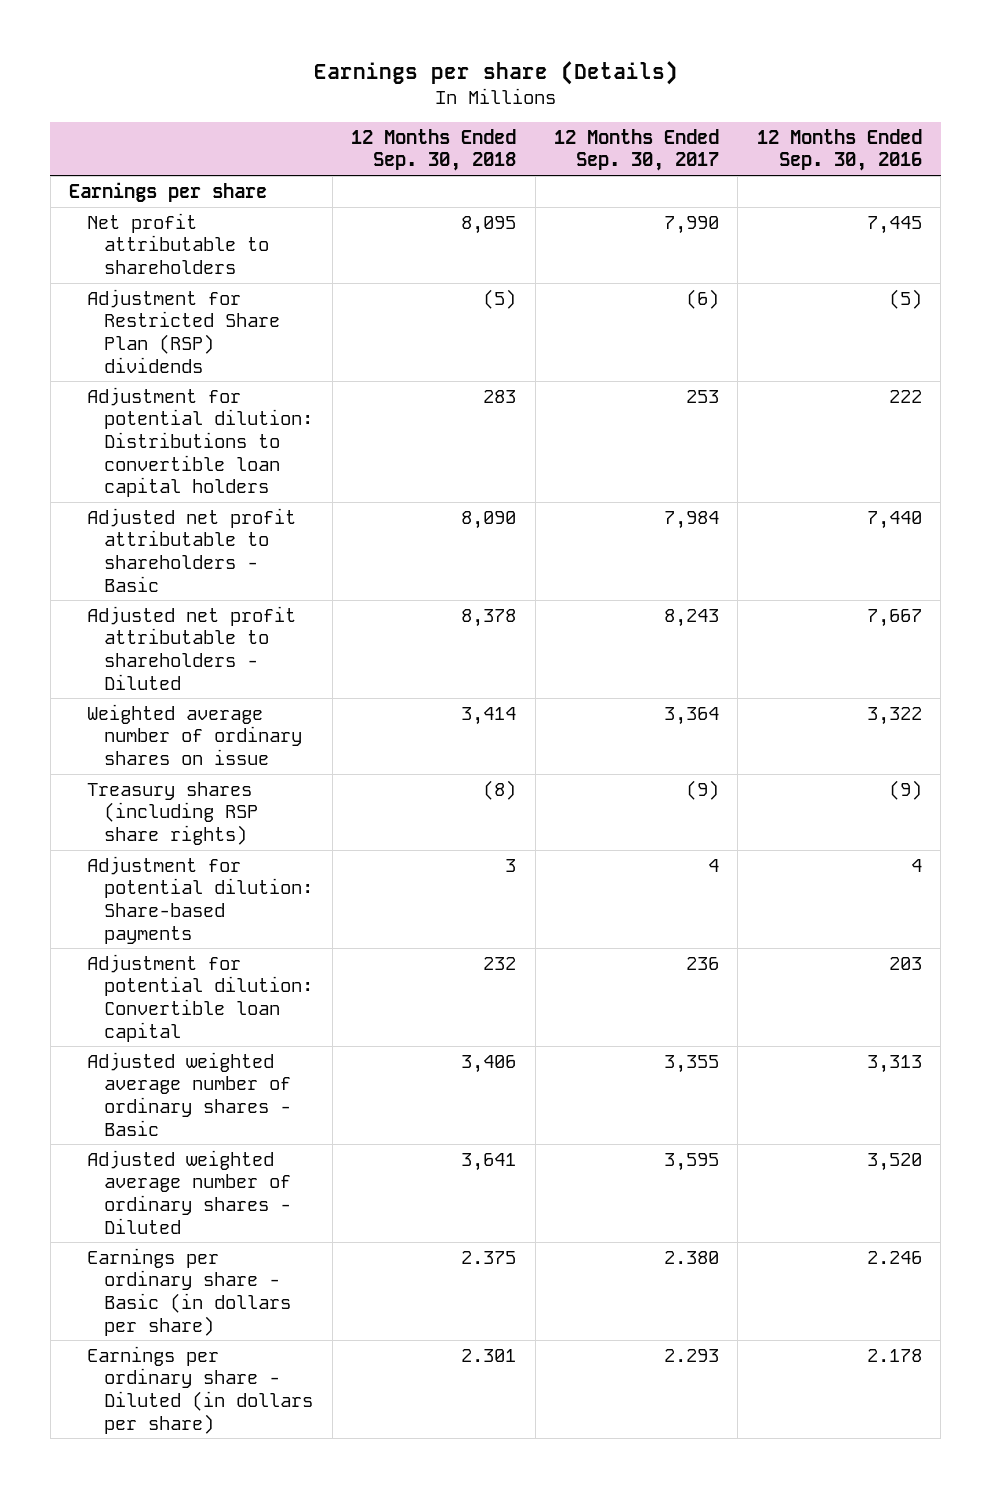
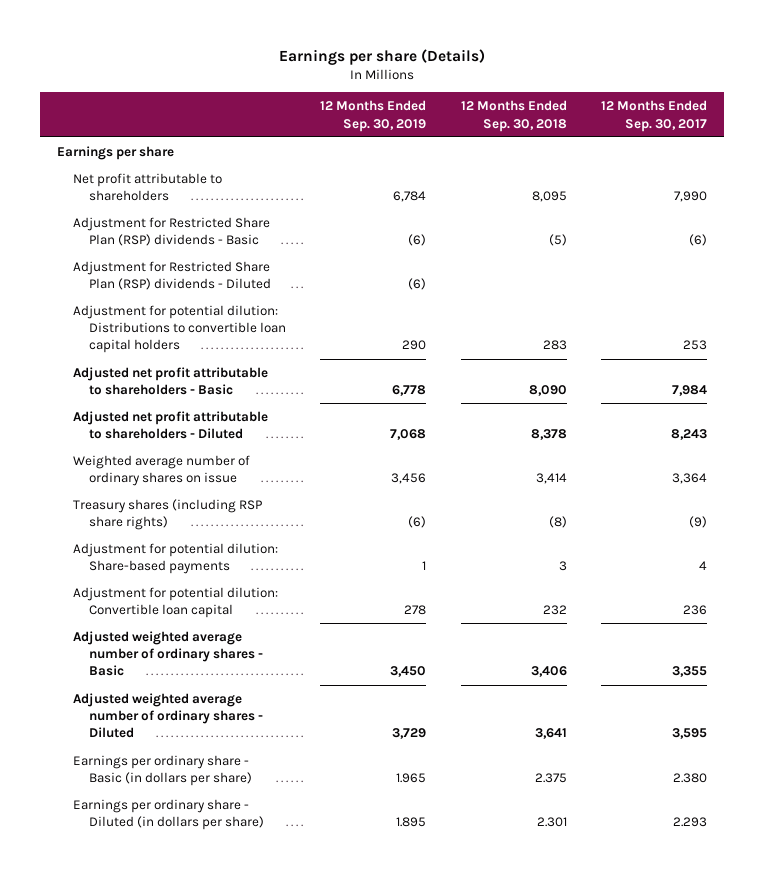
- | 12 Months Ended Sep. 30, 2018 | 12 Months Ended Sep. 30, 2017 | 12 Months Ended Sep. 30, 2016
+ | 12 Months Ended Sep. 30, 2019 | 12 Months Ended Sep. 30, 2018 | 12 Months Ended Sep. 30, 2017
- Adjustment for Restricted Share Plan (RSP) dividends | (5) | (6) | (5)
+ Adjustment for Restricted Share Plan (RSP) dividends - Basic | (6) | (5) | (6)
+ Adjustment for Restricted Share Plan (RSP) dividends - Diluted | (6) | |

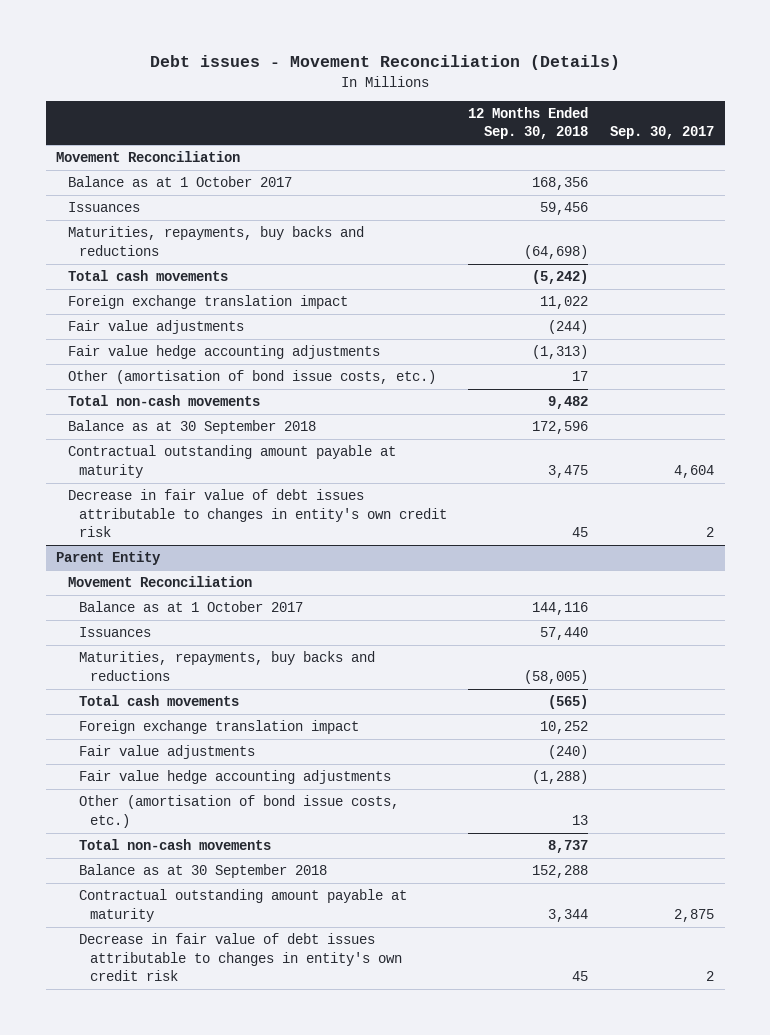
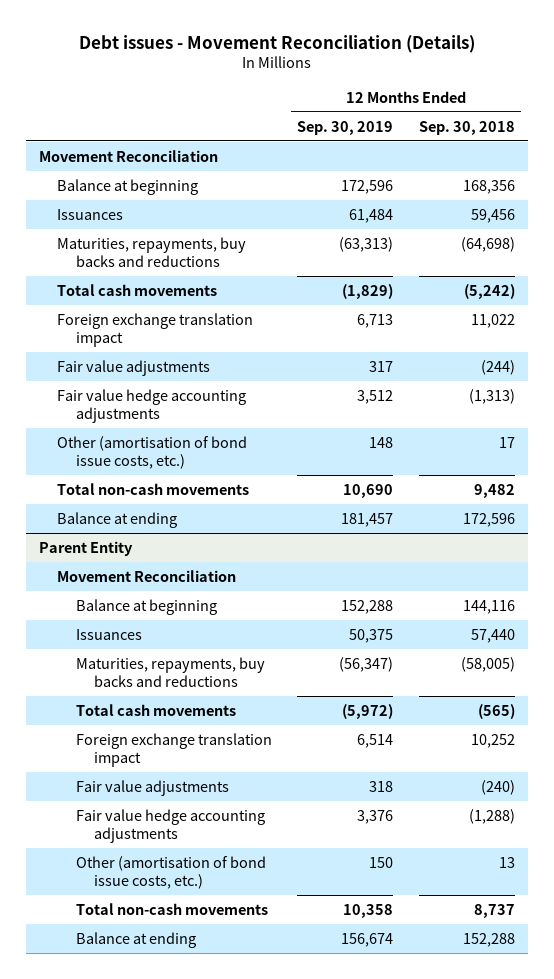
- | 12 Months Ended Sep. 30, 2018 | Sep. 30, 2017
+ | 12 Months Ended Sep. 30, 2019 | 12 Months Ended Sep. 30, 2018
- Balance as at 1 October 2017 | 168,356 |
+ Balance at beginning | 172,596 | 168,356
- Balance as at 30 September 2018 | 172,596 |
- Contractual outstanding amount payable at maturity | 3,475 | 4,604
- Decrease in fair value of debt issues attributable to changes in entity's own credit risk | 45 | 2
+ Balance at ending | 181,457 | 172,596
@ Parent Entity
- Balance as at 1 October 2017 | 144,116 |
+ Balance at beginning | 152,288 | 144,116
- Balance as at 30 September 2018 | 152,288 |
- Contractual outstanding amount payable at maturity | 3,344 | 2,875
- Decrease in fair value of debt issues attributable to changes in entity's own credit risk | 45 | 2
+ Balance at ending | 156,674 | 152,288

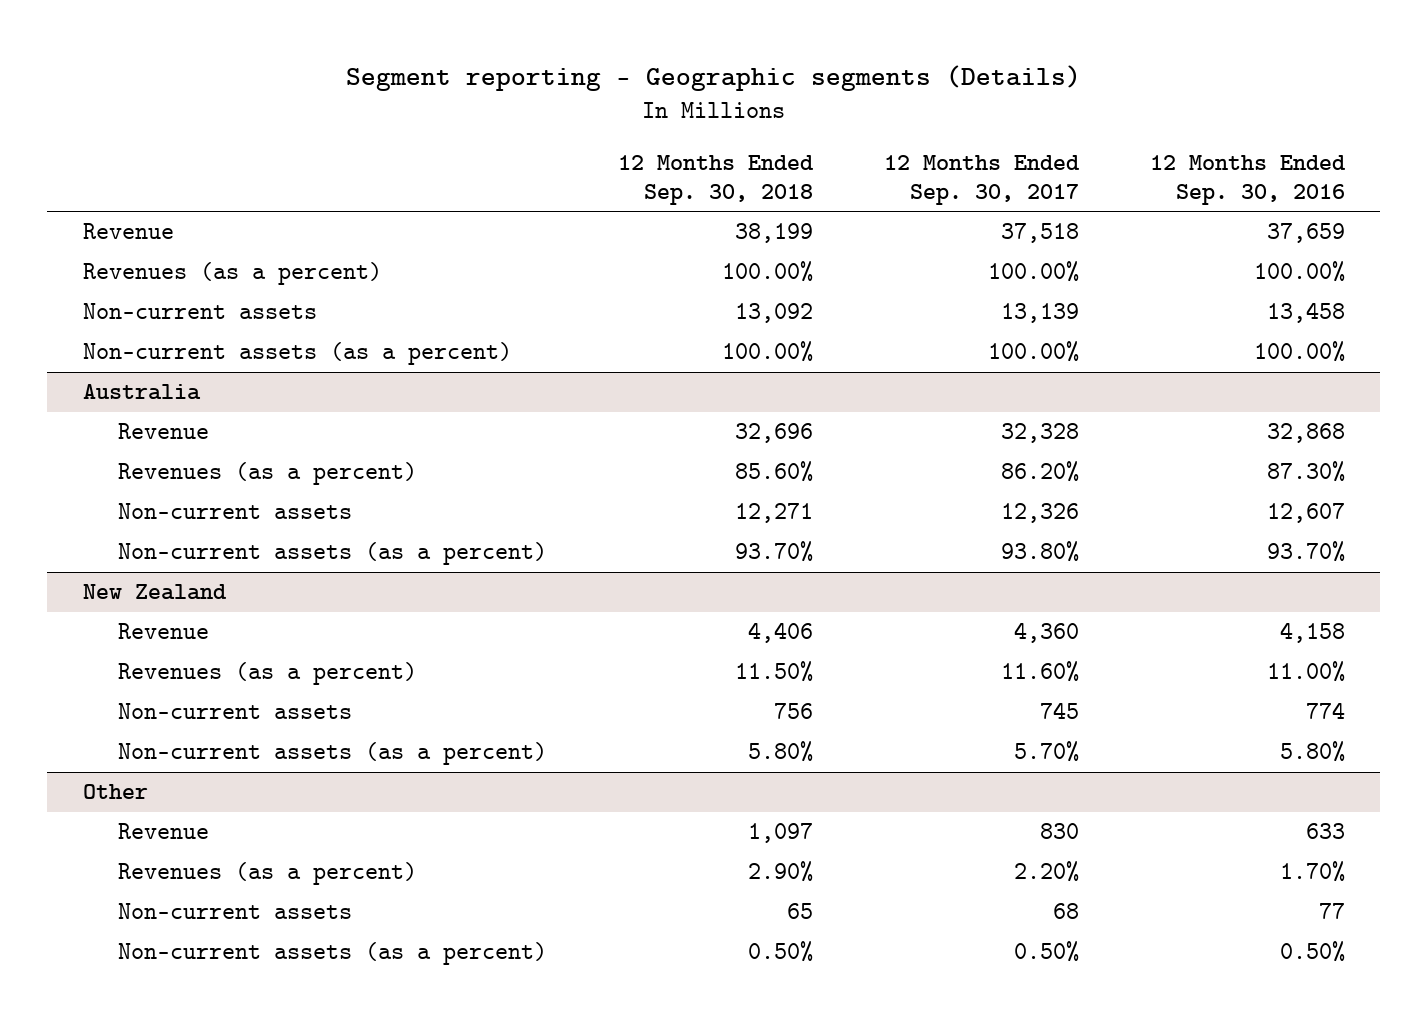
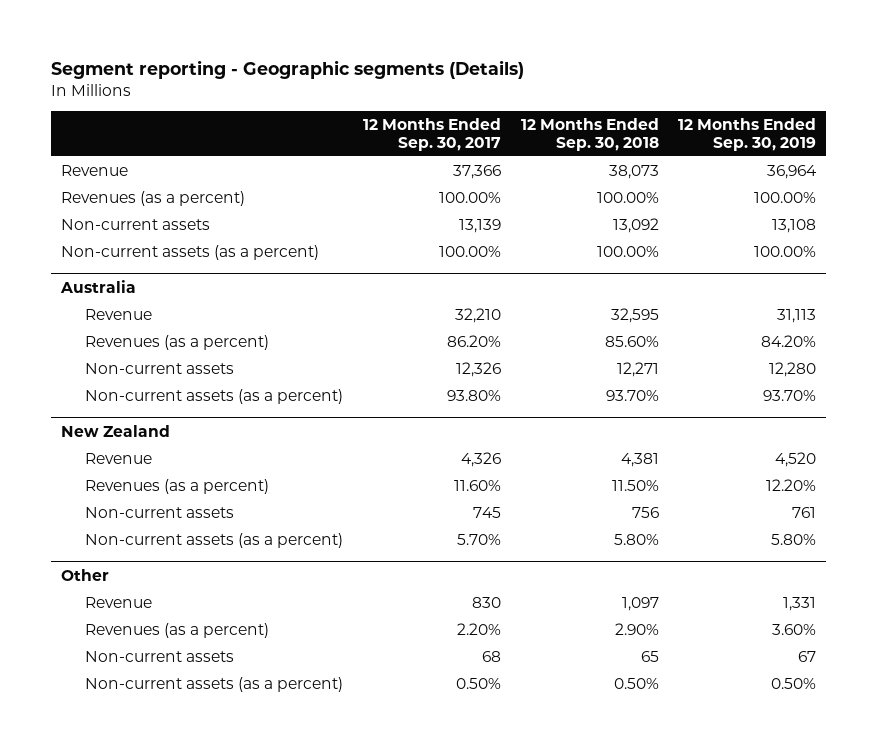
- | 12 Months Ended Sep. 30, 2018 | 12 Months Ended Sep. 30, 2017 | 12 Months Ended Sep. 30, 2016
+ | 12 Months Ended Sep. 30, 2017 | 12 Months Ended Sep. 30, 2018 | 12 Months Ended Sep. 30, 2019
- Revenue | 38,199 | 37,518 | 37,659
+ Revenue | 37,366 | 38,073 | 36,964
@ Australia
- Revenue | 32,696 | 32,328 | 32,868
+ Revenue | 32,210 | 32,595 | 31,113
@ New Zealand
- Revenue | 4,406 | 4,360 | 4,158
+ Revenue | 4,326 | 4,381 | 4,520

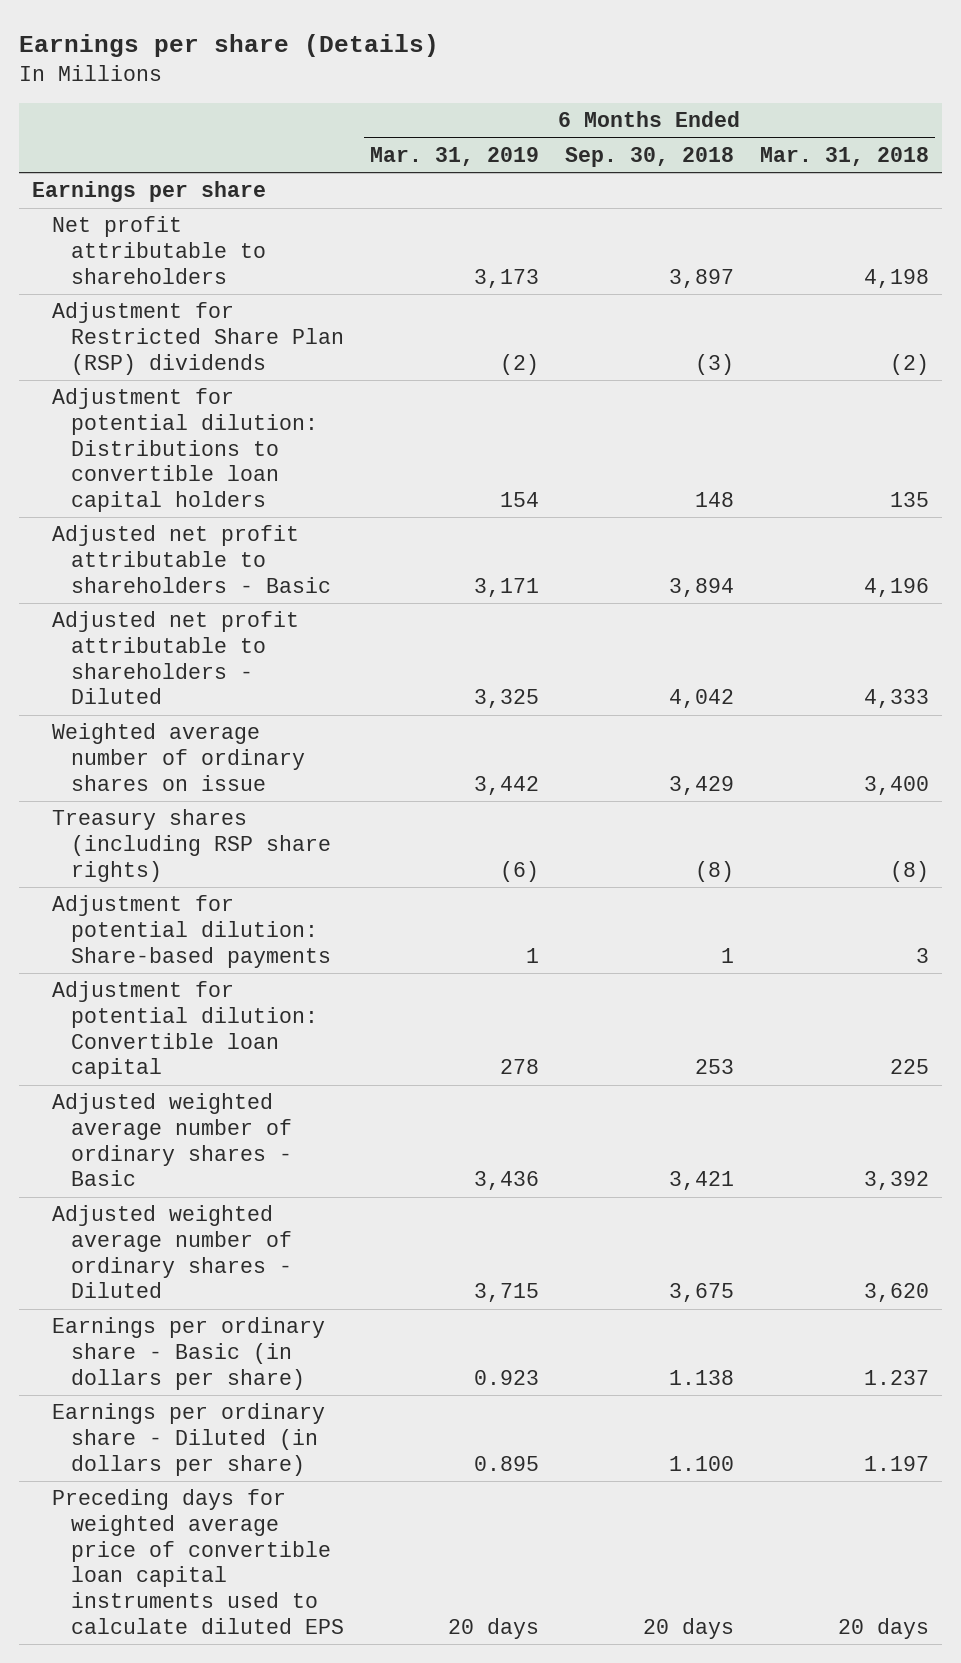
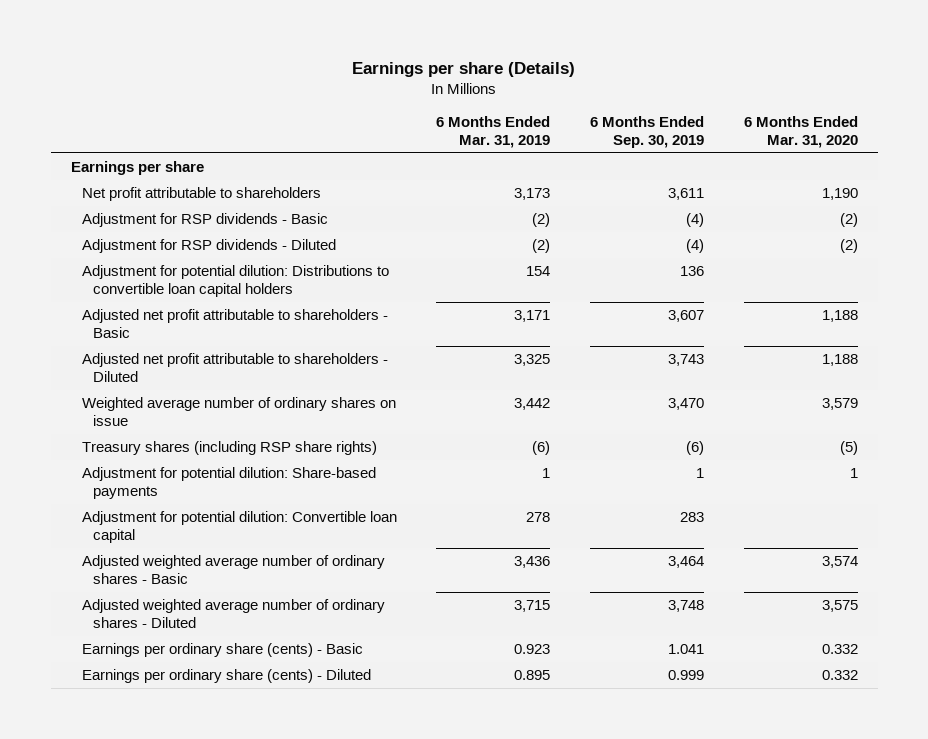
- | 6 Months Ended Mar. 31, 2019 | 6 Months Ended Sep. 30, 2018 | 6 Months Ended Mar. 31, 2018
+ | 6 Months Ended Mar. 31, 2019 | 6 Months Ended Sep. 30, 2019 | 6 Months Ended Mar. 31, 2020
- Adjustment for Restricted Share Plan (RSP) dividends | (2) | (3) | (2)
+ Adjustment for RSP dividends - Basic | (2) | (4) | (2)
+ Adjustment for RSP dividends - Diluted | (2) | (4) | (2)
- Earnings per ordinary share - Basic (in dollars per share) | 0.923 | 1.138 | 1.237
- Earnings per ordinary share - Diluted (in dollars per share) | 0.895 | 1.100 | 1.197
- Preceding days for weighted average price of convertible loan capital instruments used to calculate diluted EPS | 20 days | 20 days | 20 days
+ Earnings per ordinary share (cents) - Basic | 0.923 | 1.041 | 0.332
+ Earnings per ordinary share (cents) - Diluted | 0.895 | 0.999 | 0.332

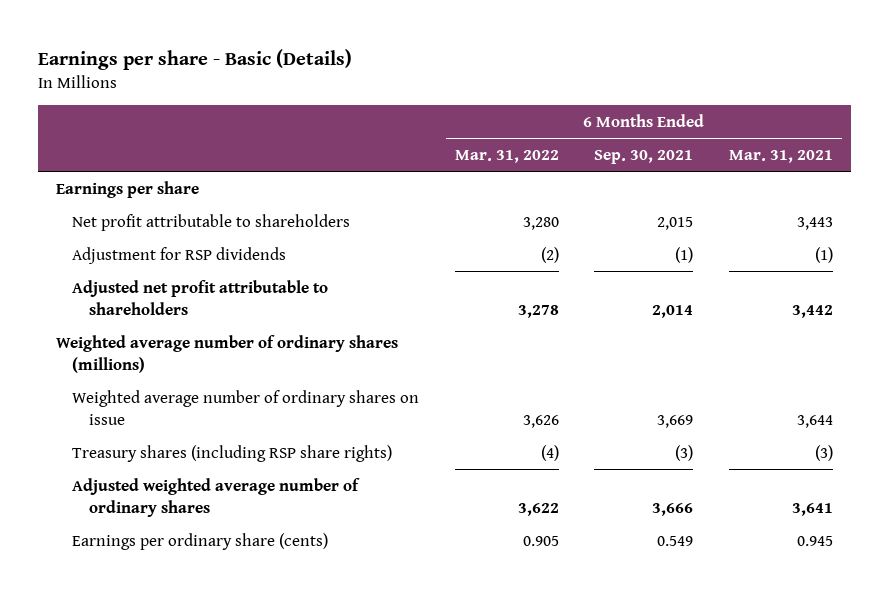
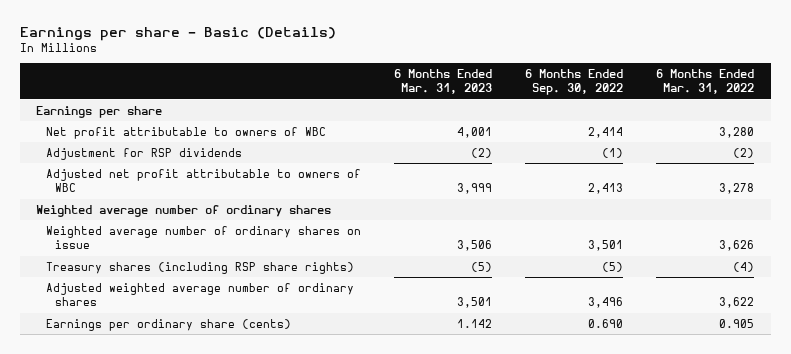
- | 6 Months Ended Mar. 31, 2022 | 6 Months Ended Sep. 30, 2021 | 6 Months Ended Mar. 31, 2021
+ | 6 Months Ended Mar. 31, 2023 | 6 Months Ended Sep. 30, 2022 | 6 Months Ended Mar. 31, 2022
- Net profit attributable to shareholders | 3,280 | 2,015 | 3,443
+ Net profit attributable to owners of WBC | 4,001 | 2,414 | 3,280
- Adjusted net profit attributable to shareholders | 3,278 | 2,014 | 3,442
- Weighted average number of ordinary shares (millions)
+ Adjusted net profit attributable to owners of WBC | 3,999 | 2,413 | 3,278
+ Weighted average number of ordinary shares

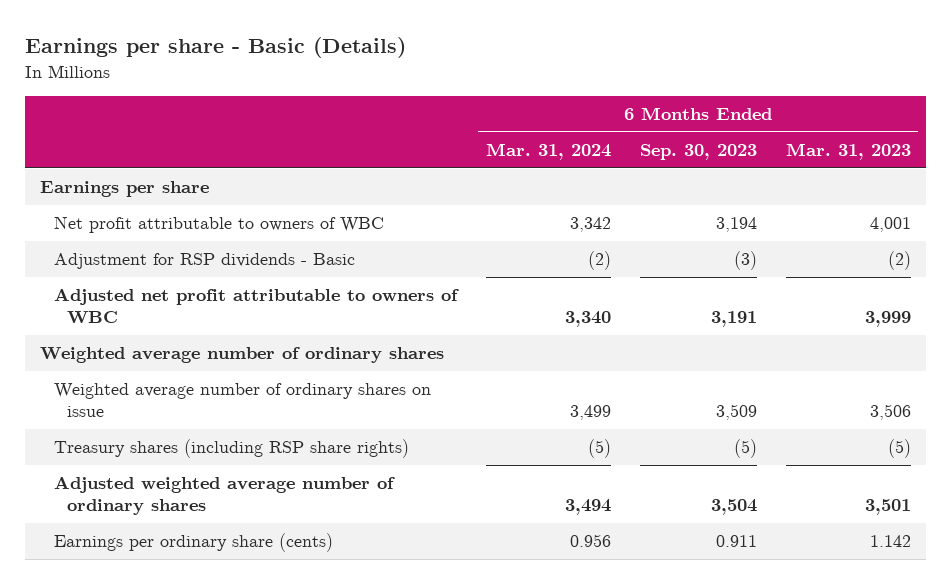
- | 6 Months Ended Mar. 31, 2023 | 6 Months Ended Sep. 30, 2022 | 6 Months Ended Mar. 31, 2022
+ | 6 Months Ended Mar. 31, 2024 | 6 Months Ended Sep. 30, 2023 | 6 Months Ended Mar. 31, 2023
- Adjustment for RSP dividends | (2) | (1) | (2)
+ Adjustment for RSP dividends - Basic | (2) | (3) | (2)

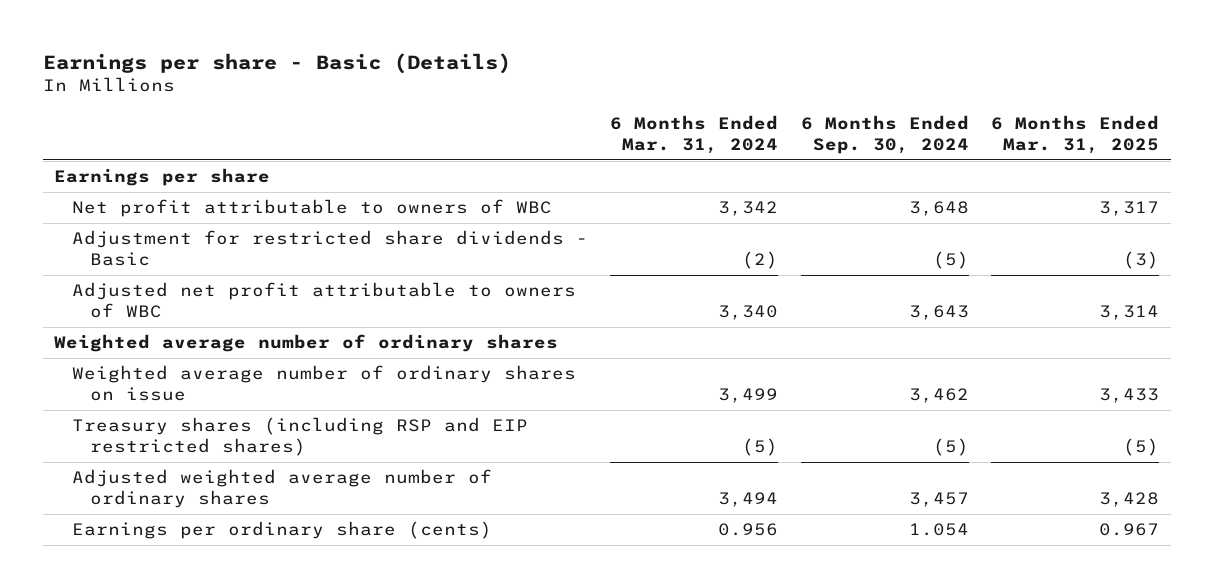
- | 6 Months Ended Mar. 31, 2024 | 6 Months Ended Sep. 30, 2023 | 6 Months Ended Mar. 31, 2023
+ | 6 Months Ended Mar. 31, 2024 | 6 Months Ended Sep. 30, 2024 | 6 Months Ended Mar. 31, 2025
- Adjustment for RSP dividends - Basic | (2) | (3) | (2)
+ Adjustment for restricted share dividends - Basic | (2) | (5) | (3)
- Treasury shares (including RSP share rights) | (5) | (5) | (5)
+ Treasury shares (including RSP and EIP restricted shares) | (5) | (5) | (5)

